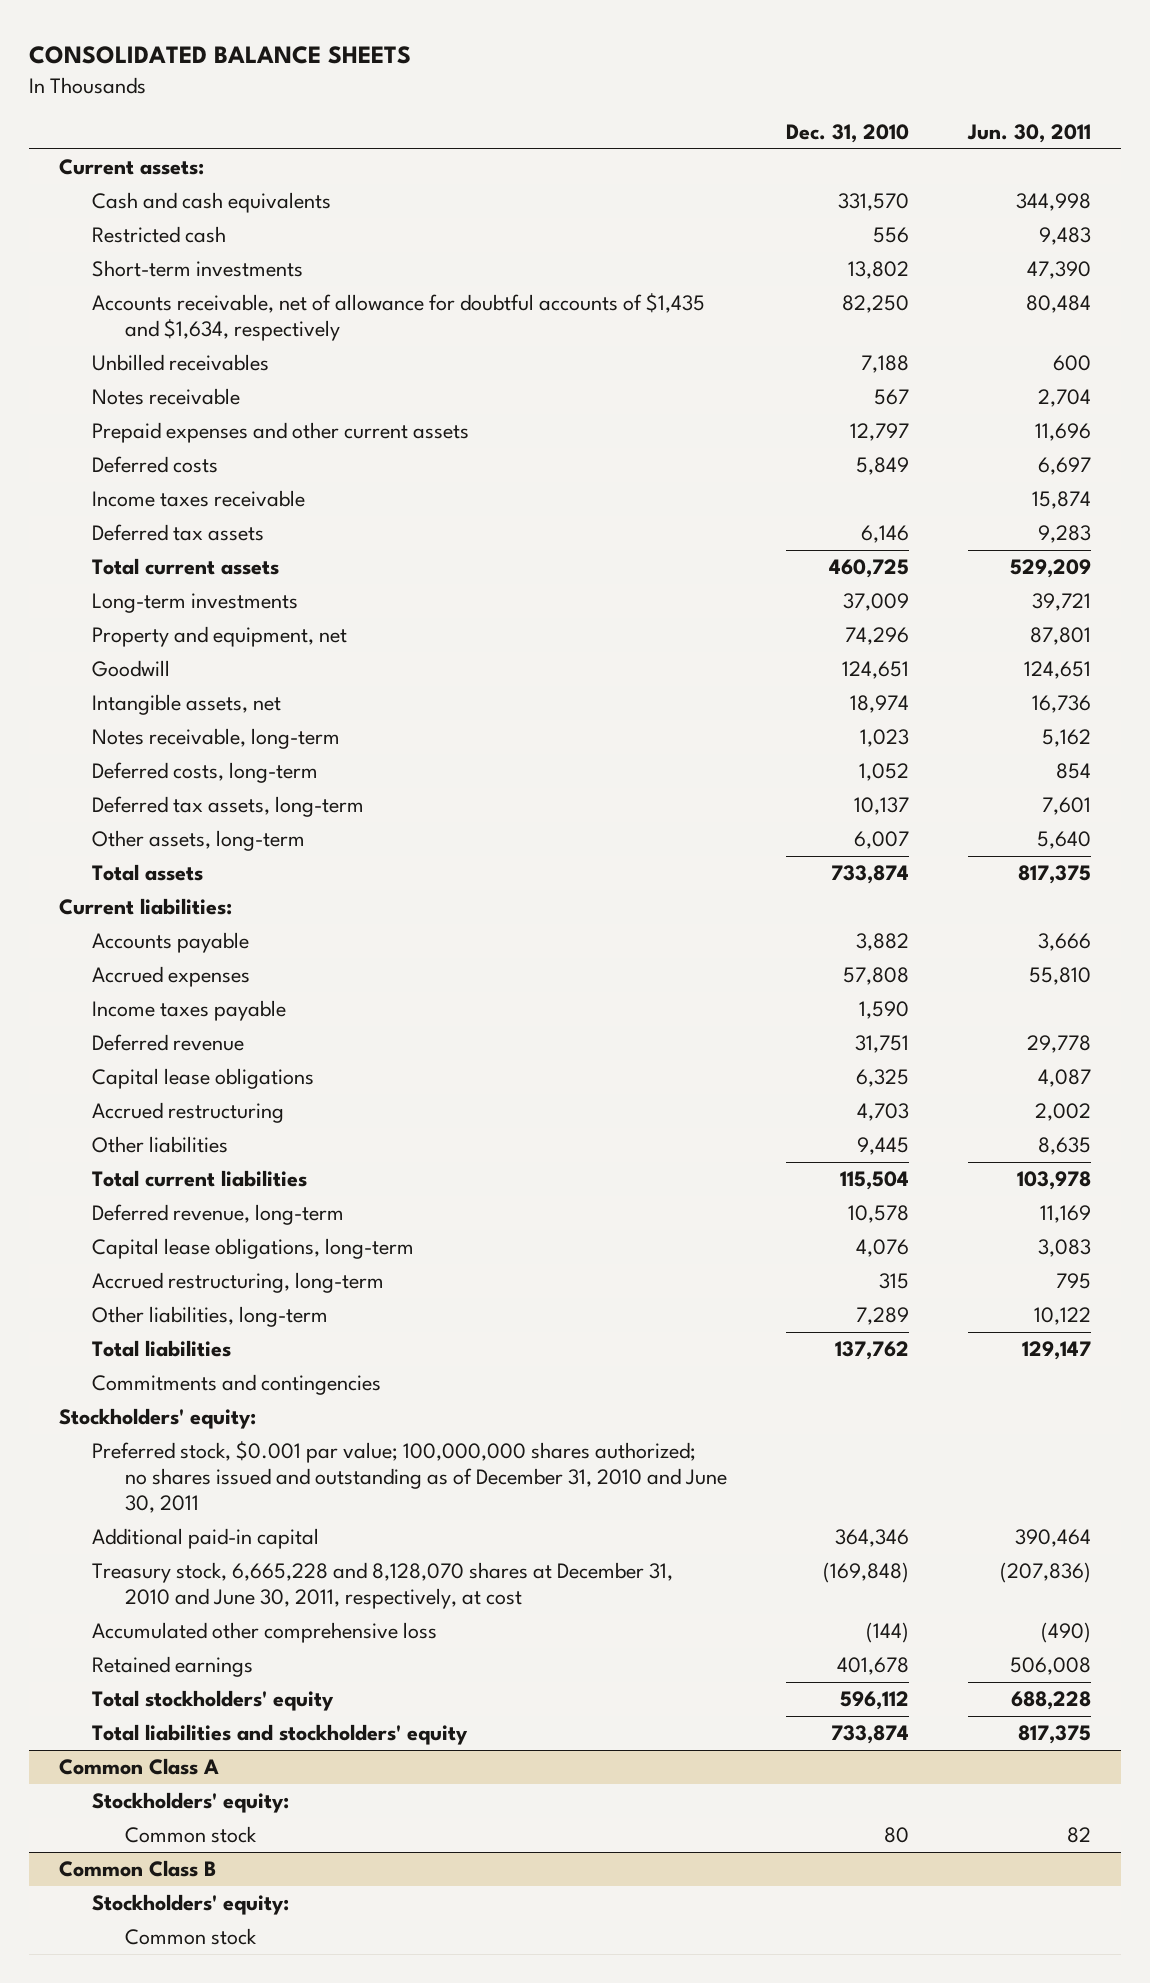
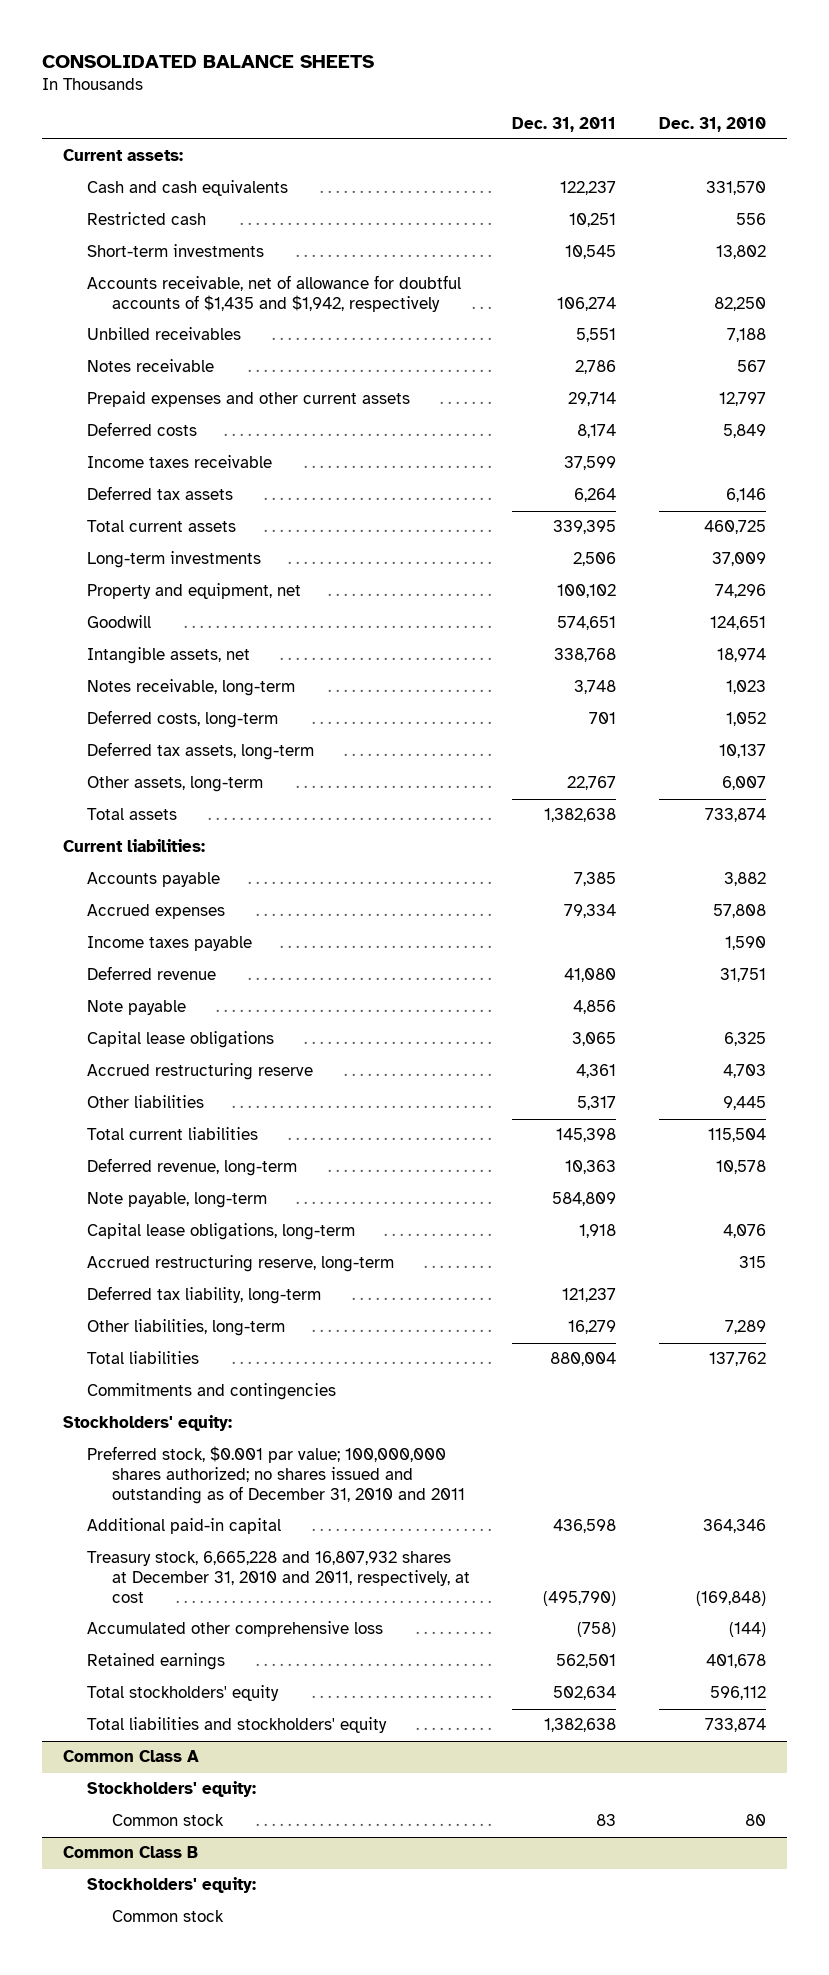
- | Dec. 31, 2010 | Jun. 30, 2011
+ | Dec. 31, 2011 | Dec. 31, 2010
- Accounts receivable, net of allowance for doubtful accounts of $1,435 and $1,634, respectively | 82,250 | 80,484
+ Accounts receivable, net of allowance for doubtful accounts of $1,435 and $1,942, respectively | 106,274 | 82,250
+ Note payable | 4,856 |
- Accrued restructuring | 4,703 | 2,002
+ Accrued restructuring reserve | 4,361 | 4,703
+ Note payable, long-term | 584,809 |
- Accrued restructuring, long-term | 315 | 795
+ Accrued restructuring reserve, long-term | | 315
+ Deferred tax liability, long-term | 121,237 |
- Preferred stock, $0.001 par value; 100,000,000 shares authorized; no shares issued and outstanding as of December 31, 2010 and June 30, 2011
+ Preferred stock, $0.001 par value; 100,000,000 shares authorized; no shares issued and outstanding as of December 31, 2010 and 2011
- Treasury stock, 6,665,228 and 8,128,070 shares at December 31, 2010 and June 30, 2011, respectively, at cost | (169,848) | (207,836)
+ Treasury stock, 6,665,228 and 16,807,932 shares at December 31, 2010 and 2011, respectively, at cost | (495,790) | (169,848)

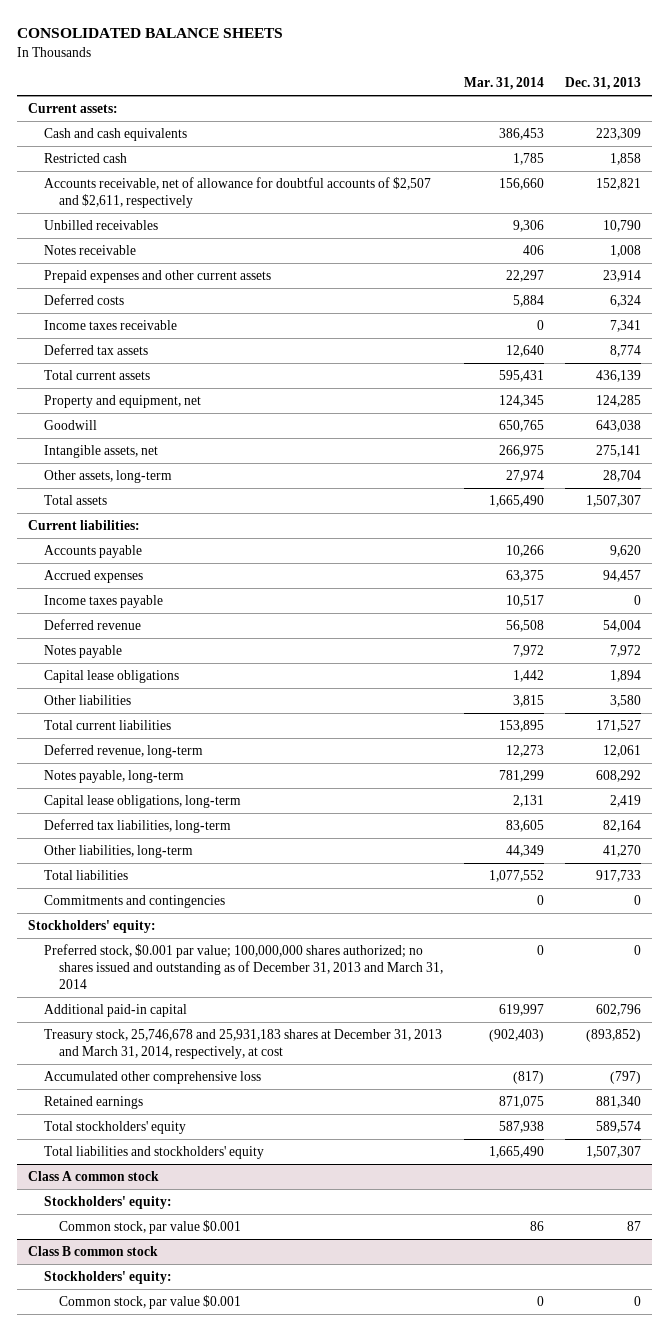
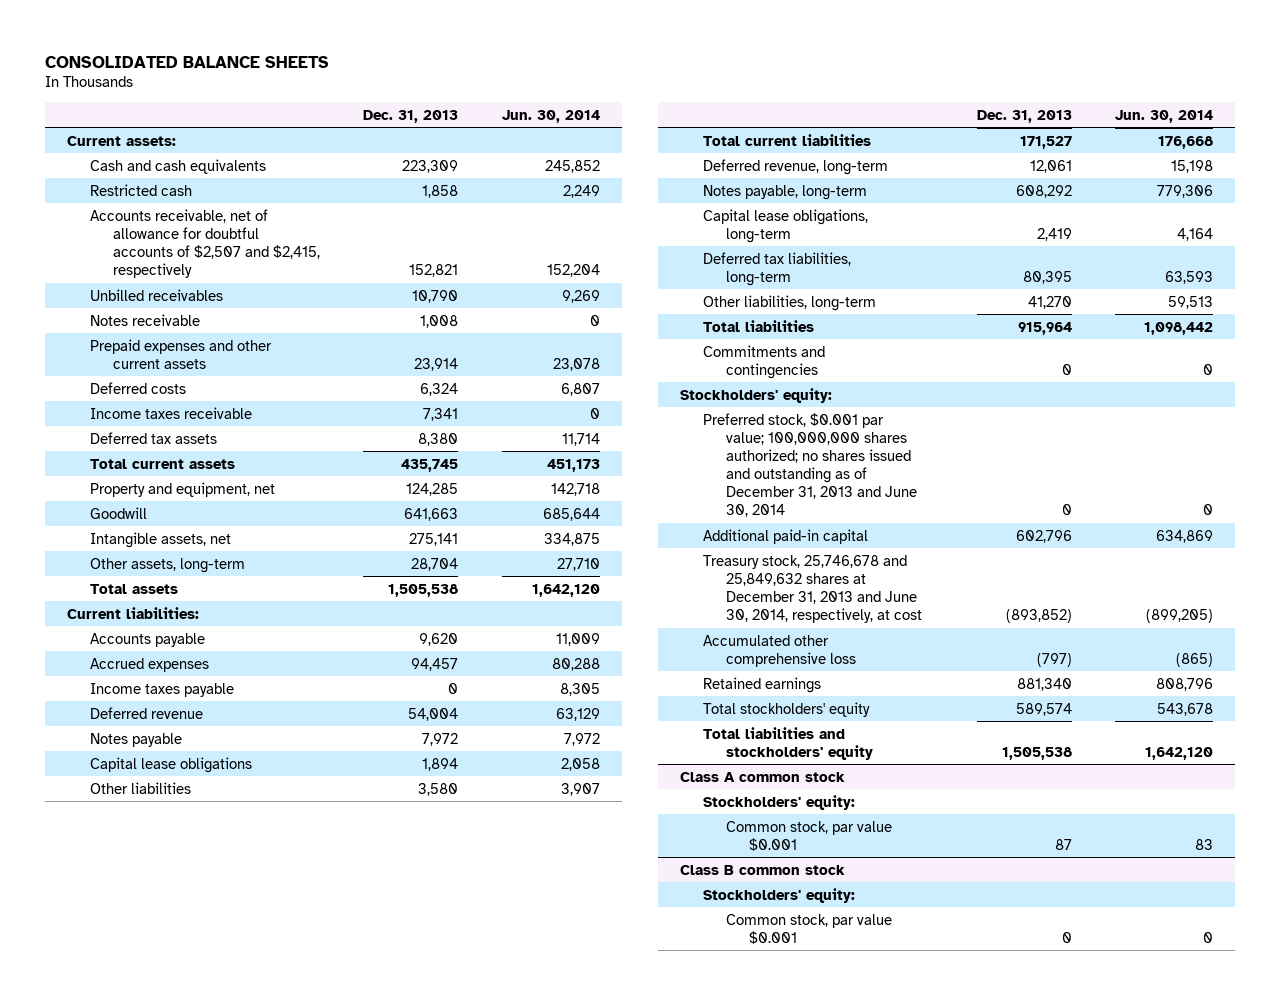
- | Mar. 31, 2014 | Dec. 31, 2013
+ | Dec. 31, 2013 | Jun. 30, 2014
- Accounts receivable, net of allowance for doubtful accounts of $2,507 and $2,611, respectively | 156,660 | 152,821
+ Accounts receivable, net of allowance for doubtful accounts of $2,507 and $2,415, respectively | 152,821 | 152,204
- Deferred tax assets | 12,640 | 8,774
- Total current assets | 595,431 | 436,139
+ Deferred tax assets | 8,380 | 11,714
+ Total current assets | 435,745 | 451,173
- Goodwill | 650,765 | 643,038
+ Goodwill | 641,663 | 685,644
- Total assets | 1,665,490 | 1,507,307
+ Total assets | 1,505,538 | 1,642,120
- Deferred tax liabilities, long-term | 83,605 | 82,164
+ Deferred tax liabilities, long-term | 80,395 | 63,593
- Total liabilities | 1,077,552 | 917,733
+ Total liabilities | 915,964 | 1,098,442
- Preferred stock, $0.001 par value; 100,000,000 shares authorized; no shares issued and outstanding as of December 31, 2013 and March 31, 2014 | 0 | 0
+ Preferred stock, $0.001 par value; 100,000,000 shares authorized; no shares issued and outstanding as of December 31, 2013 and June 30, 2014 | 0 | 0
- Treasury stock, 25,746,678 and 25,931,183 shares at December 31, 2013 and March 31, 2014, respectively, at cost | (902,403) | (893,852)
+ Treasury stock, 25,746,678 and 25,849,632 shares at December 31, 2013 and June 30, 2014, respectively, at cost | (893,852) | (899,205)
- Total liabilities and stockholders' equity | 1,665,490 | 1,507,307
+ Total liabilities and stockholders' equity | 1,505,538 | 1,642,120

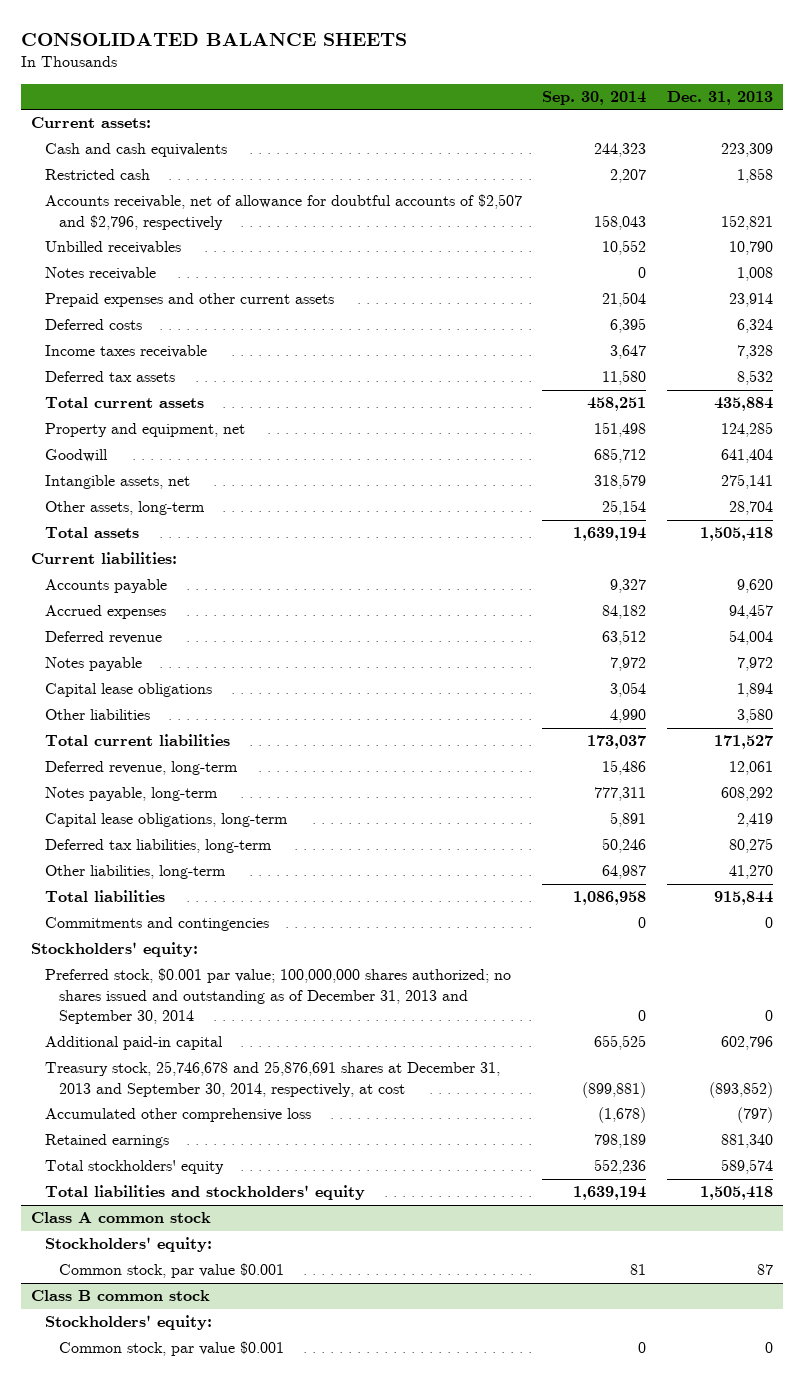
- | Dec. 31, 2013 | Jun. 30, 2014
+ | Sep. 30, 2014 | Dec. 31, 2013
- Accounts receivable, net of allowance for doubtful accounts of $2,507 and $2,415, respectively | 152,821 | 152,204
+ Accounts receivable, net of allowance for doubtful accounts of $2,507 and $2,796, respectively | 158,043 | 152,821
- Income taxes receivable | 7,341 | 0
- Deferred tax assets | 8,380 | 11,714
- Total current assets | 435,745 | 451,173
+ Income taxes receivable | 3,647 | 7,328
+ Deferred tax assets | 11,580 | 8,532
+ Total current assets | 458,251 | 435,884
- Goodwill | 641,663 | 685,644
+ Goodwill | 685,712 | 641,404
- Total assets | 1,505,538 | 1,642,120
+ Total assets | 1,639,194 | 1,505,418
- Income taxes payable | 0 | 8,305
- Deferred tax liabilities, long-term | 80,395 | 63,593
+ Deferred tax liabilities, long-term | 50,246 | 80,275
- Total liabilities | 915,964 | 1,098,442
+ Total liabilities | 1,086,958 | 915,844
- Preferred stock, $0.001 par value; 100,000,000 shares authorized; no shares issued and outstanding as of December 31, 2013 and June 30, 2014 | 0 | 0
+ Preferred stock, $0.001 par value; 100,000,000 shares authorized; no shares issued and outstanding as of December 31, 2013 and September 30, 2014 | 0 | 0
- Treasury stock, 25,746,678 and 25,849,632 shares at December 31, 2013 and June 30, 2014, respectively, at cost | (893,852) | (899,205)
+ Treasury stock, 25,746,678 and 25,876,691 shares at December 31, 2013 and September 30, 2014, respectively, at cost | (899,881) | (893,852)
- Total liabilities and stockholders' equity | 1,505,538 | 1,642,120
+ Total liabilities and stockholders' equity | 1,639,194 | 1,505,418

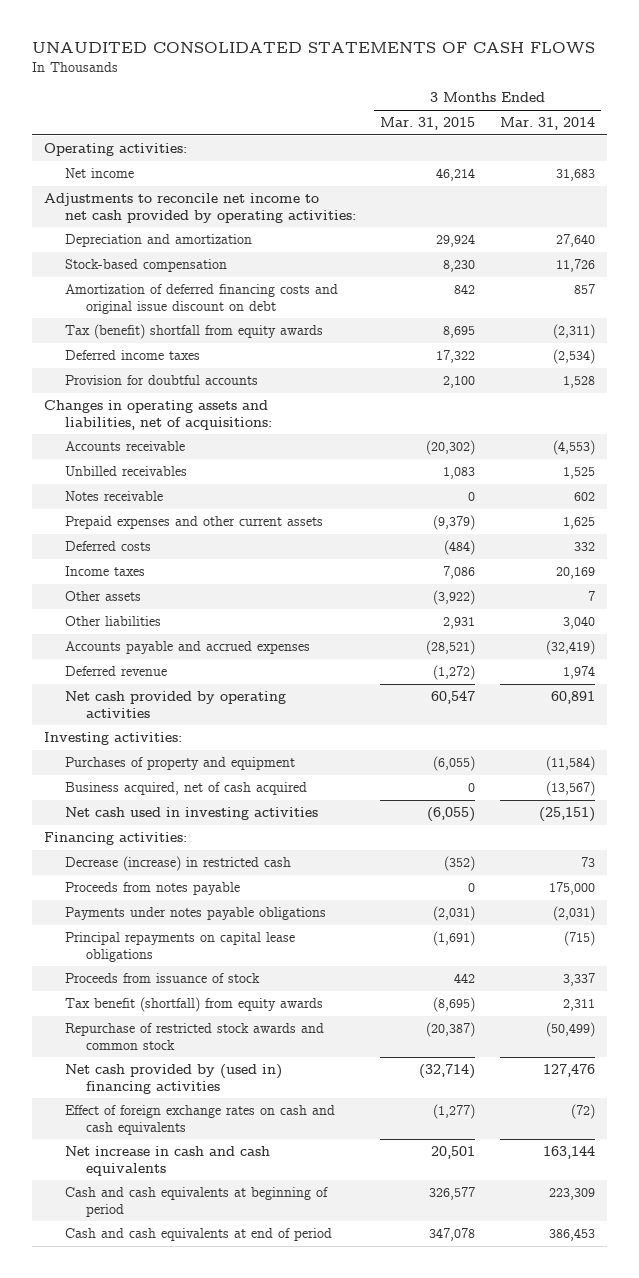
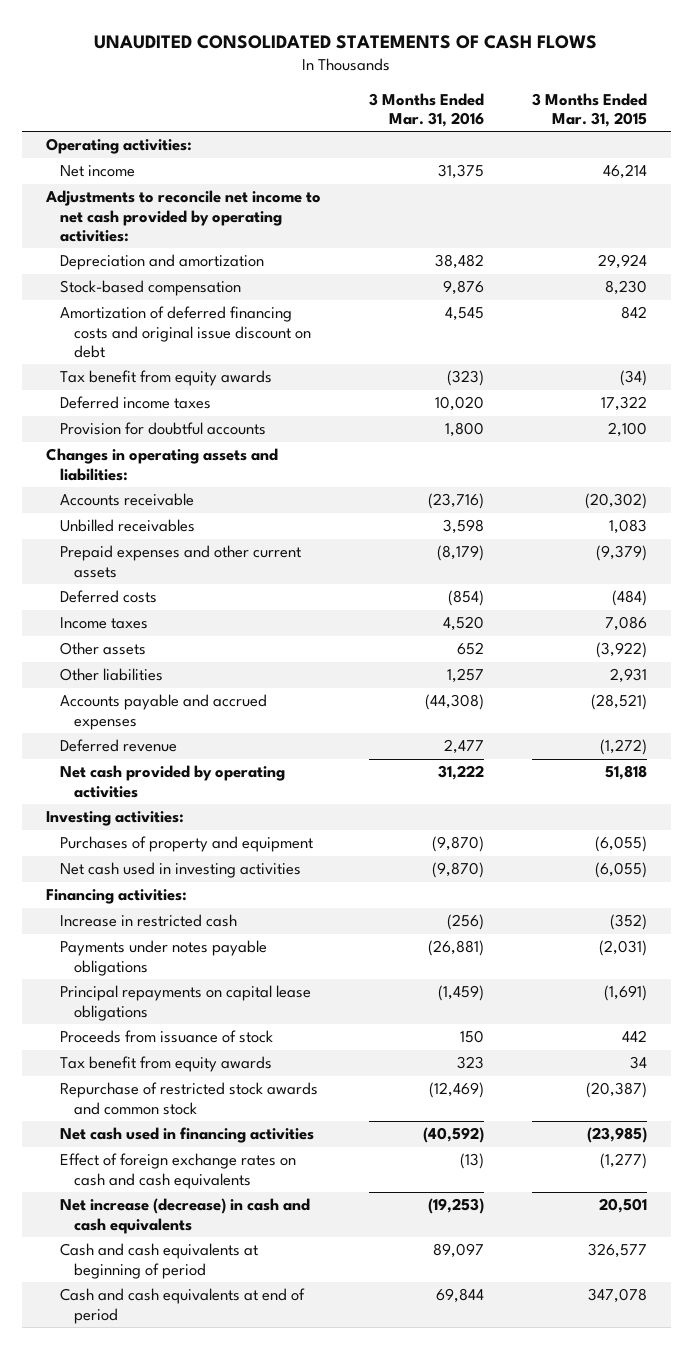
- | 3 Months Ended Mar. 31, 2015 | 3 Months Ended Mar. 31, 2014
+ | 3 Months Ended Mar. 31, 2016 | 3 Months Ended Mar. 31, 2015
- Tax (benefit) shortfall from equity awards | 8,695 | (2,311)
+ Tax benefit from equity awards | (323) | (34)
- Changes in operating assets and liabilities, net of acquisitions:
+ Changes in operating assets and liabilities:
- Notes receivable | 0 | 602
- Net cash provided by operating activities | 60,547 | 60,891
+ Net cash provided by operating activities | 31,222 | 51,818
- Business acquired, net of cash acquired | 0 | (13,567)
- Decrease (increase) in restricted cash | (352) | 73
- Proceeds from notes payable | 0 | 175,000
+ Increase in restricted cash | (256) | (352)
- Tax benefit (shortfall) from equity awards | (8,695) | 2,311
+ Tax benefit from equity awards | 323 | 34
- Net cash provided by (used in) financing activities | (32,714) | 127,476
+ Net cash used in financing activities | (40,592) | (23,985)
- Net increase in cash and cash equivalents | 20,501 | 163,144
+ Net increase (decrease) in cash and cash equivalents | (19,253) | 20,501

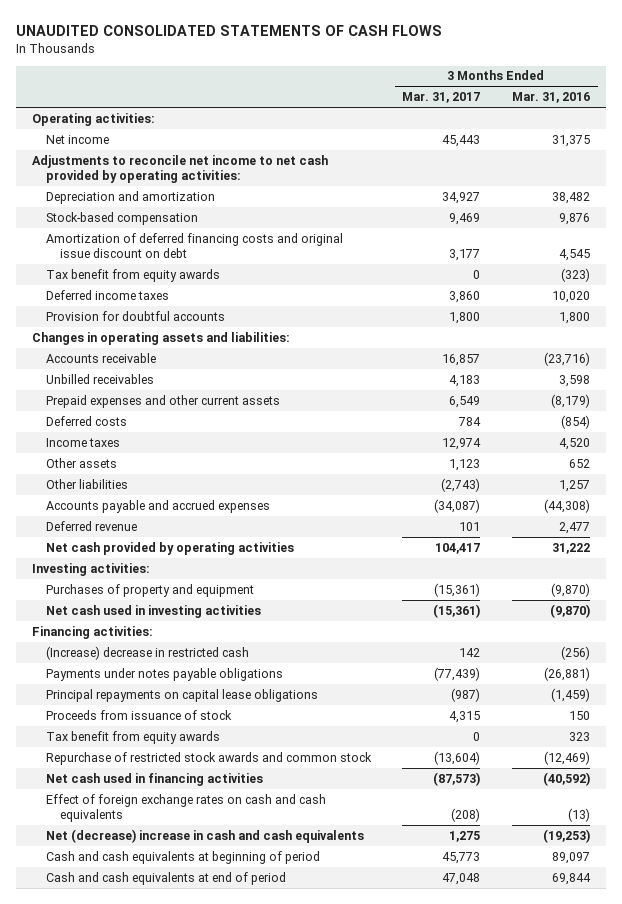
- | 3 Months Ended Mar. 31, 2016 | 3 Months Ended Mar. 31, 2015
+ | 3 Months Ended Mar. 31, 2017 | 3 Months Ended Mar. 31, 2016
- Increase in restricted cash | (256) | (352)
+ (Increase) decrease in restricted cash | 142 | (256)
- Net increase (decrease) in cash and cash equivalents | (19,253) | 20,501
+ Net (decrease) increase in cash and cash equivalents | 1,275 | (19,253)

